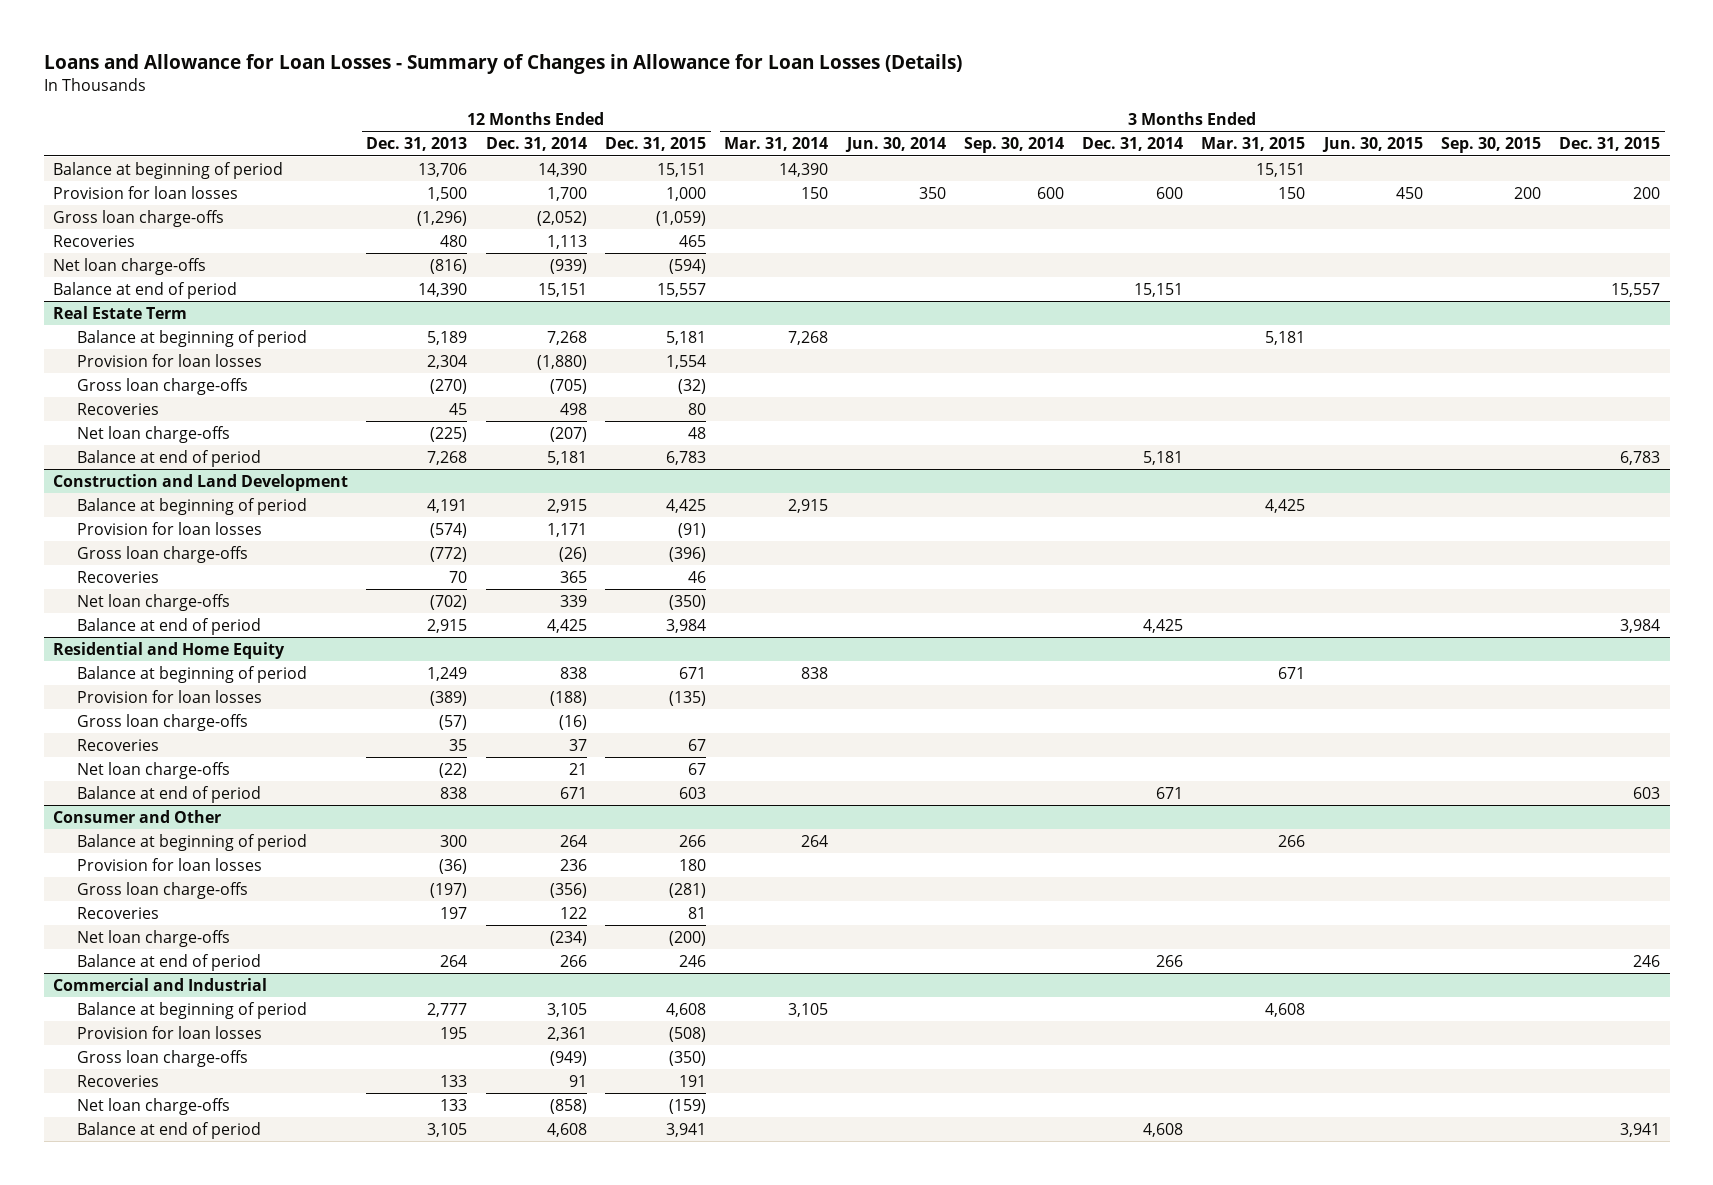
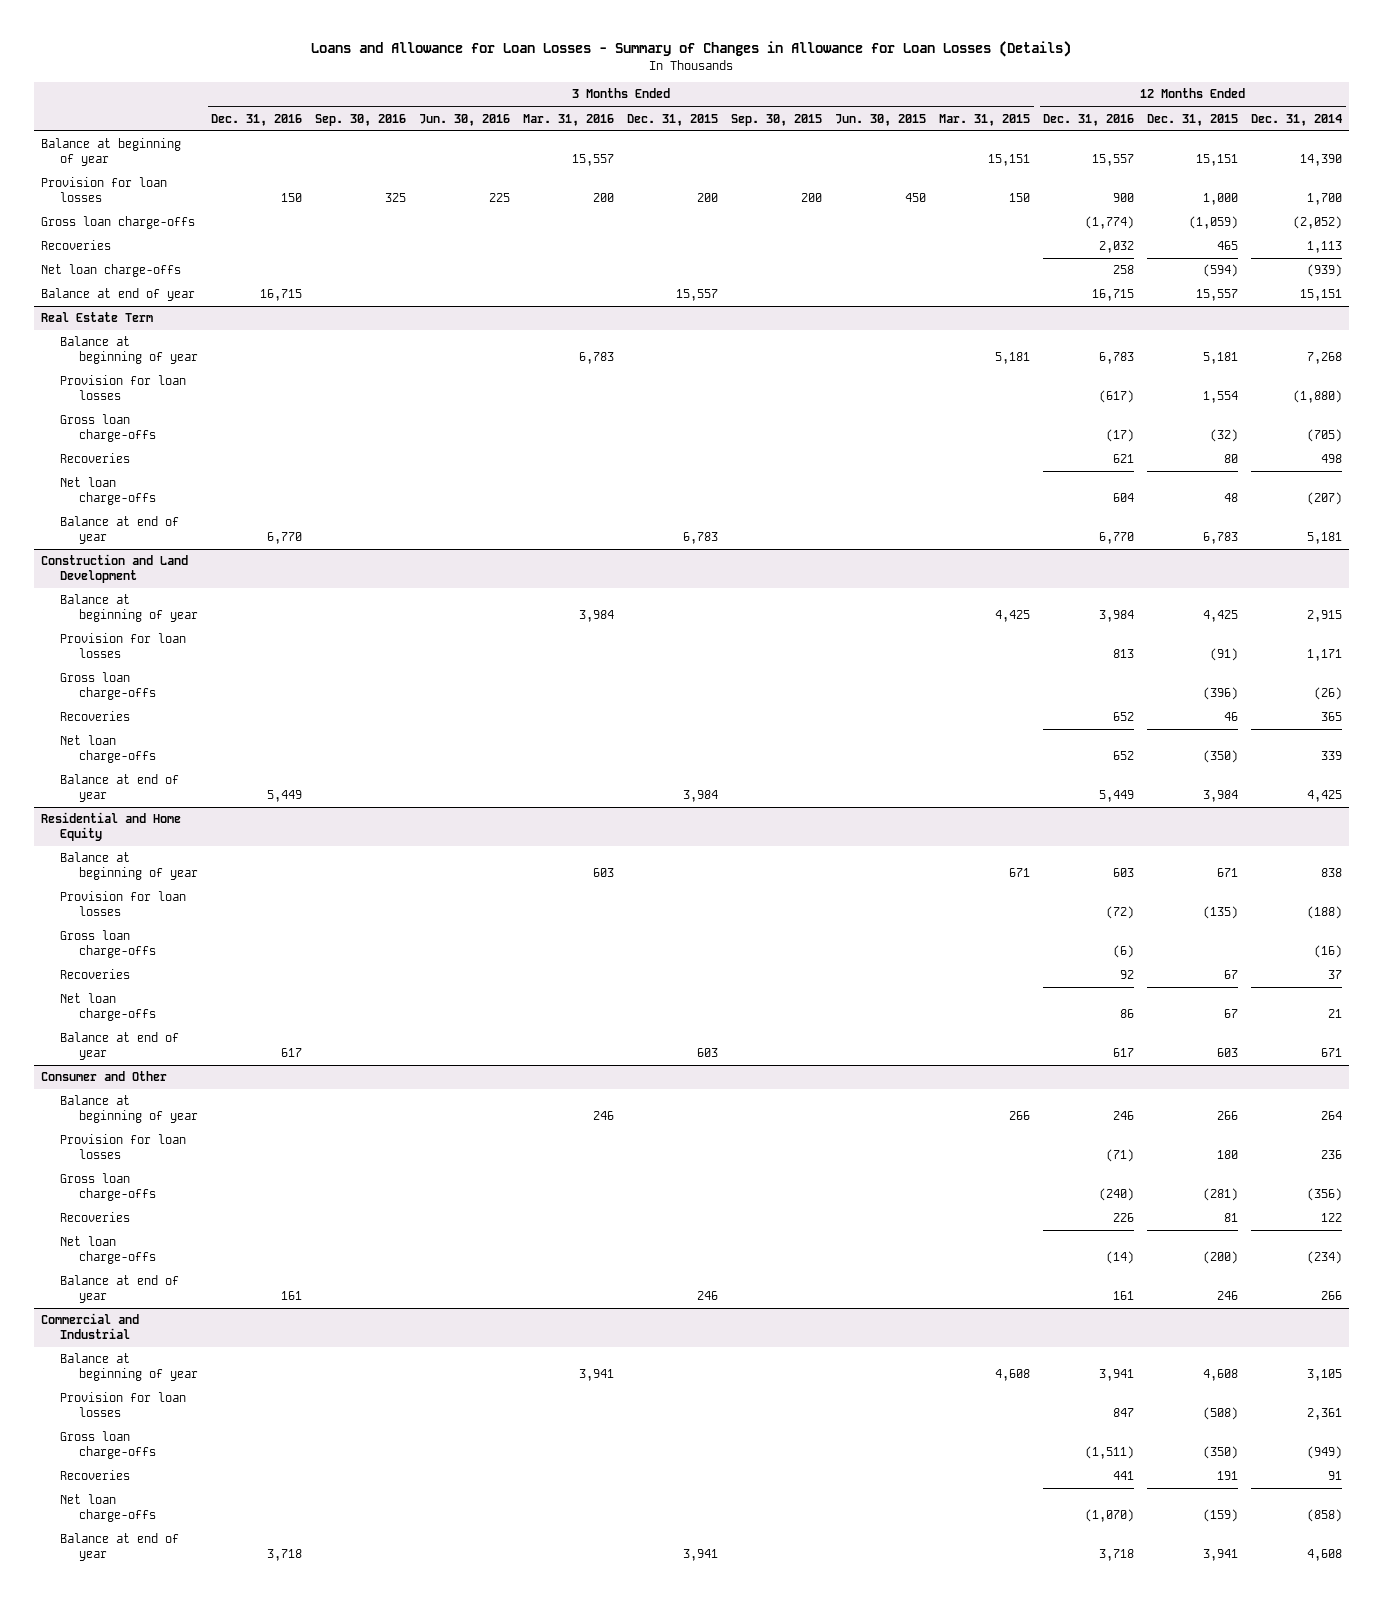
- | 12 Months Ended Dec. 31, 2013 | 12 Months Ended Dec. 31, 2014 | 12 Months Ended Dec. 31, 2015 | 3 Months Ended Mar. 31, 2014 | 3 Months Ended Jun. 30, 2014 | 3 Months Ended Sep. 30, 2014 | 3 Months Ended Dec. 31, 2014 | 3 Months Ended Mar. 31, 2015 | 3 Months Ended Jun. 30, 2015 | 3 Months Ended Sep. 30, 2015 | 3 Months Ended Dec. 31, 2015
+ | 3 Months Ended Dec. 31, 2016 | 3 Months Ended Sep. 30, 2016 | 3 Months Ended Jun. 30, 2016 | 3 Months Ended Mar. 31, 2016 | 3 Months Ended Dec. 31, 2015 | 3 Months Ended Sep. 30, 2015 | 3 Months Ended Jun. 30, 2015 | 3 Months Ended Mar. 31, 2015 | 12 Months Ended Dec. 31, 2016 | 12 Months Ended Dec. 31, 2015 | 12 Months Ended Dec. 31, 2014
- Balance at beginning of period | 13,706 | 14,390 | 15,151 | 14,390 | | | | 15,151 | | |
+ Balance at beginning of year | | | | 15,557 | | | | 15,151 | 15,557 | 15,151 | 14,390
- Balance at end of period | 14,390 | 15,151 | 15,557 | | | | 15,151 | | | | 15,557
+ Balance at end of year | 16,715 | | | | 15,557 | | | | 16,715 | 15,557 | 15,151
@ Real Estate Term
- Balance at beginning of period | 5,189 | 7,268 | 5,181 | 7,268 | | | | 5,181 | | |
+ Balance at beginning of year | | | | 6,783 | | | | 5,181 | 6,783 | 5,181 | 7,268
- Balance at end of period | 7,268 | 5,181 | 6,783 | | | | 5,181 | | | | 6,783
+ Balance at end of year | 6,770 | | | | 6,783 | | | | 6,770 | 6,783 | 5,181
@ Construction and Land Development
- Balance at beginning of period | 4,191 | 2,915 | 4,425 | 2,915 | | | | 4,425 | | |
+ Balance at beginning of year | | | | 3,984 | | | | 4,425 | 3,984 | 4,425 | 2,915
- Balance at end of period | 2,915 | 4,425 | 3,984 | | | | 4,425 | | | | 3,984
+ Balance at end of year | 5,449 | | | | 3,984 | | | | 5,449 | 3,984 | 4,425
@ Residential and Home Equity
- Balance at beginning of period | 1,249 | 838 | 671 | 838 | | | | 671 | | |
+ Balance at beginning of year | | | | 603 | | | | 671 | 603 | 671 | 838
- Balance at end of period | 838 | 671 | 603 | | | | 671 | | | | 603
+ Balance at end of year | 617 | | | | 603 | | | | 617 | 603 | 671
@ Consumer and Other
- Balance at beginning of period | 300 | 264 | 266 | 264 | | | | 266 | | |
+ Balance at beginning of year | | | | 246 | | | | 266 | 246 | 266 | 264
- Balance at end of period | 264 | 266 | 246 | | | | 266 | | | | 246
+ Balance at end of year | 161 | | | | 246 | | | | 161 | 246 | 266
@ Commercial and Industrial
- Balance at beginning of period | 2,777 | 3,105 | 4,608 | 3,105 | | | | 4,608 | | |
+ Balance at beginning of year | | | | 3,941 | | | | 4,608 | 3,941 | 4,608 | 3,105
- Balance at end of period | 3,105 | 4,608 | 3,941 | | | | 4,608 | | | | 3,941
+ Balance at end of year | 3,718 | | | | 3,941 | | | | 3,718 | 3,941 | 4,608

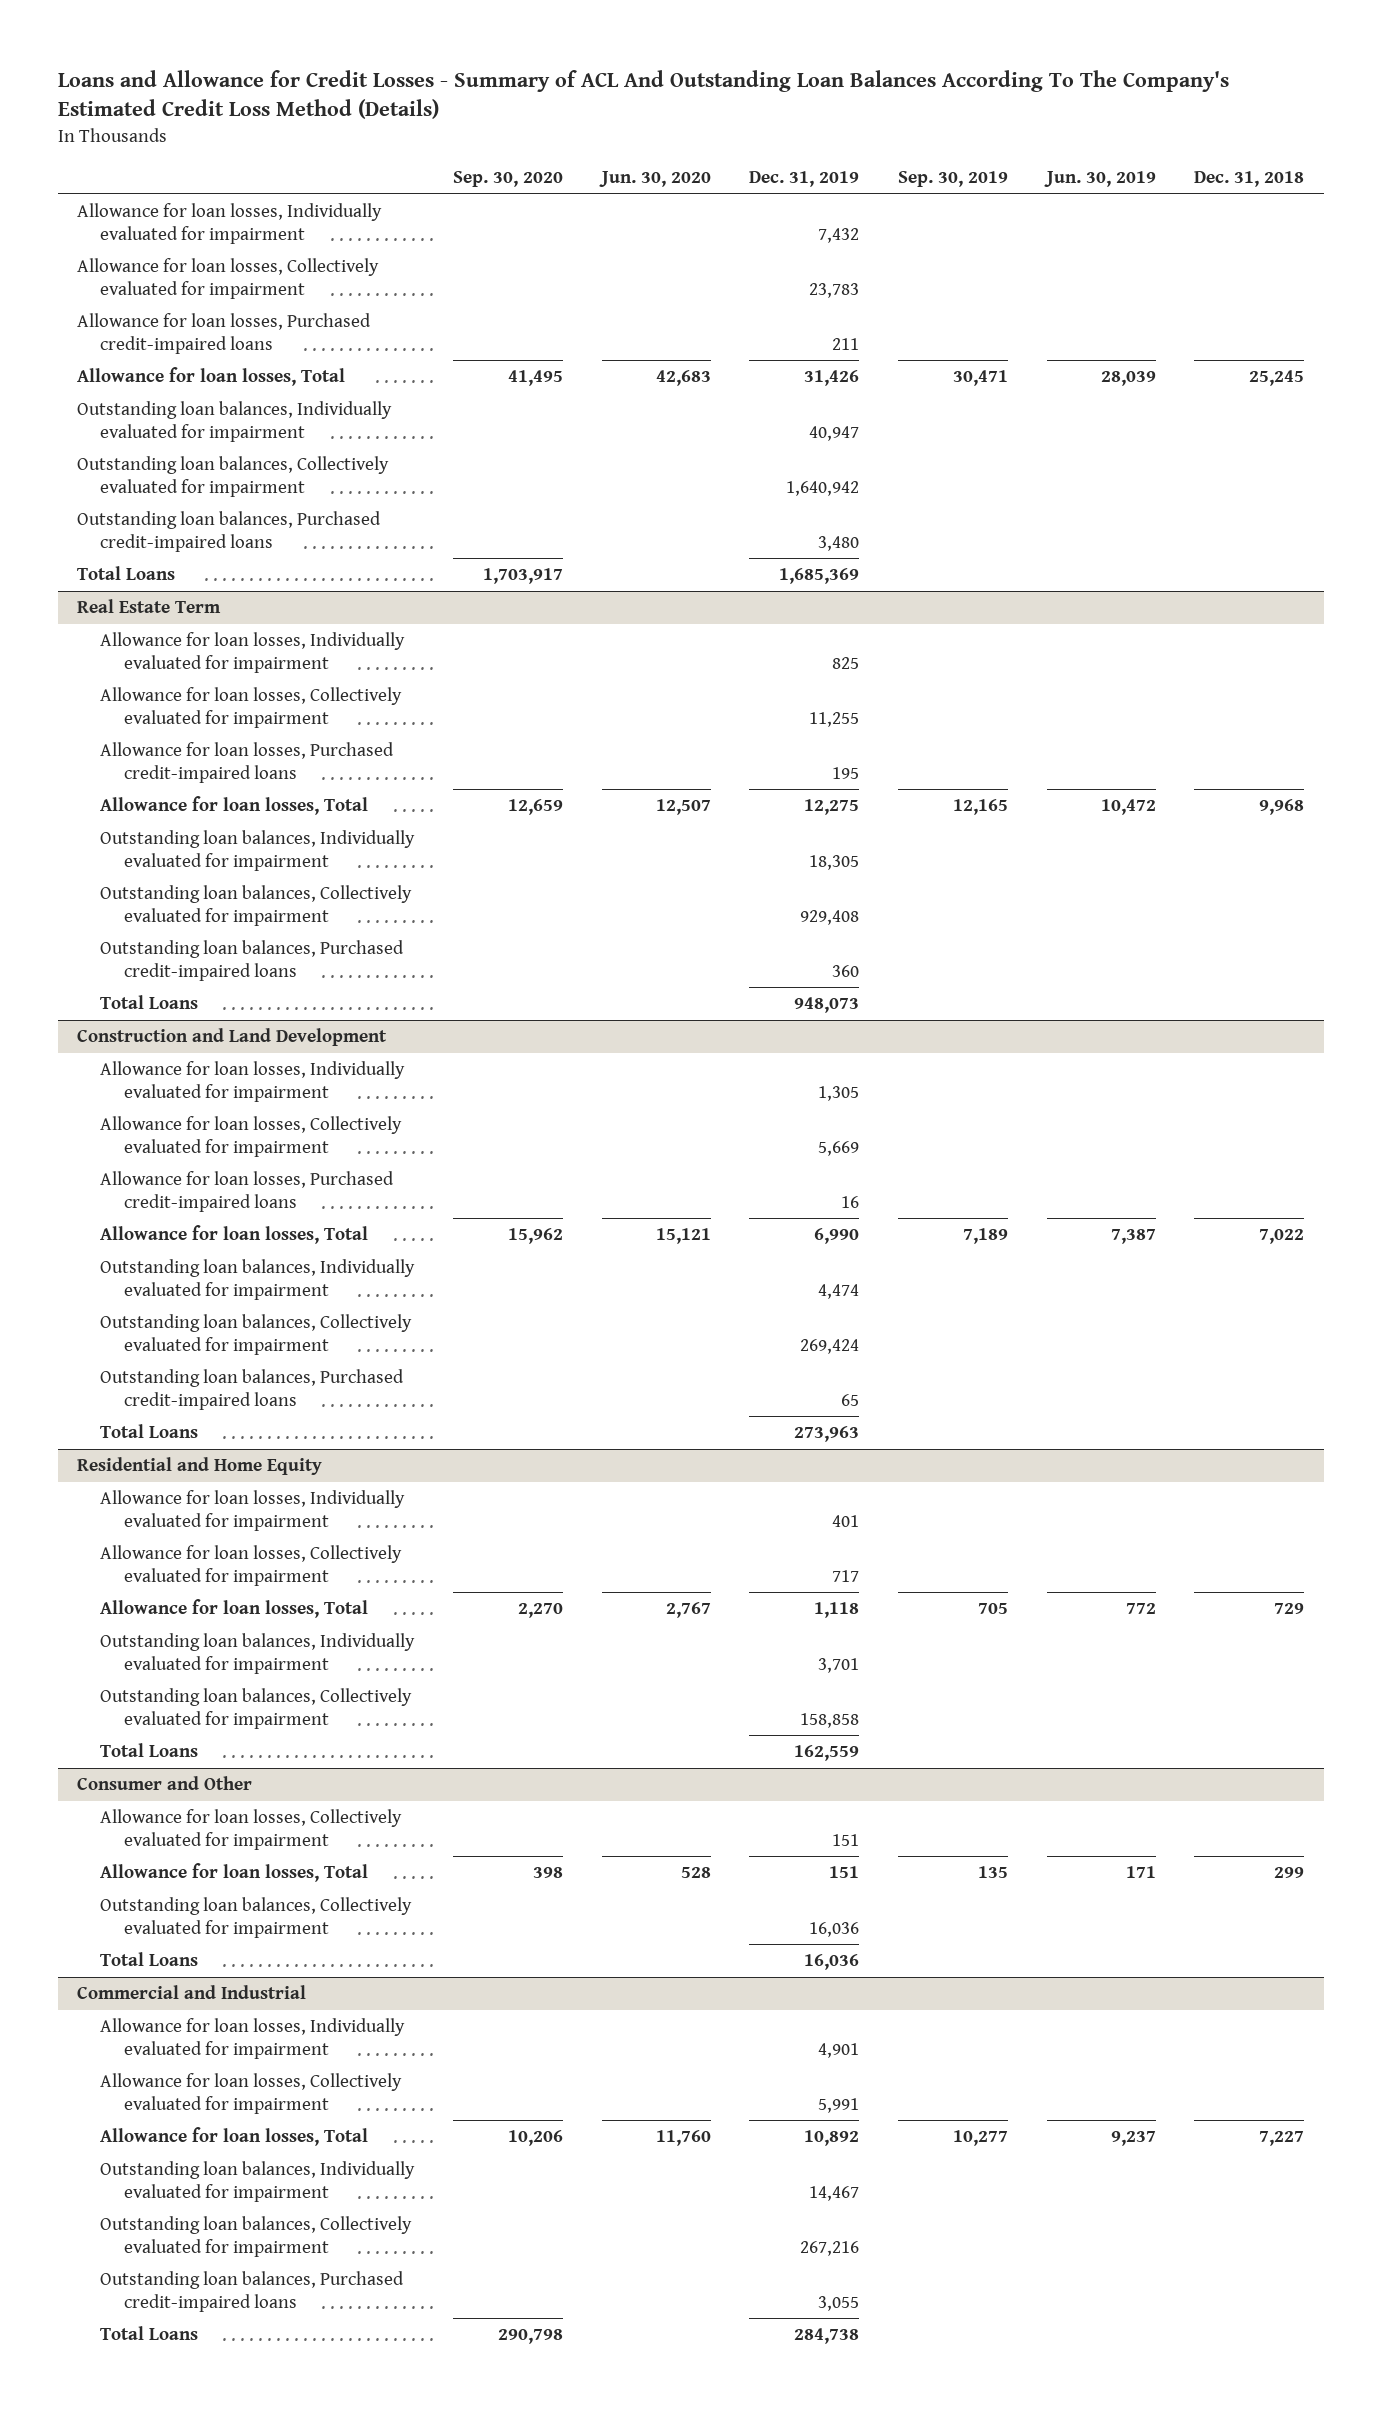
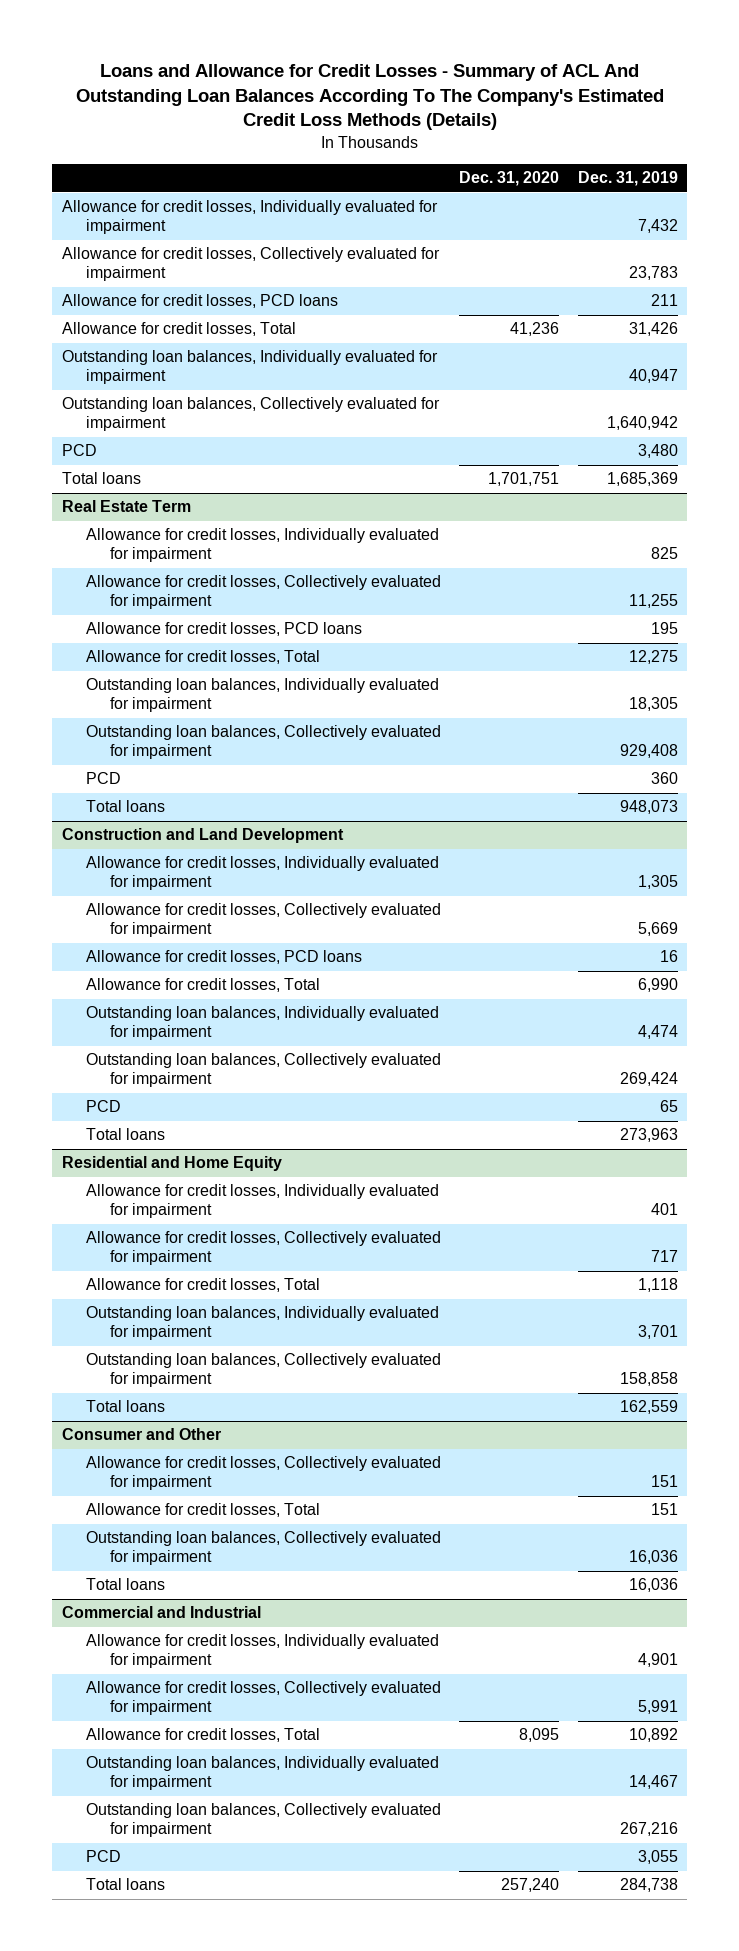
- Loans and Allowance for Credit Losses - Summary of ACL And Outstanding Loan Balances According To The Company's Estimated Credit Loss Method (Details)
+ Loans and Allowance for Credit Losses - Summary of ACL And Outstanding Loan Balances According To The Company's Estimated Credit Loss Methods (Details)
- | Sep. 30, 2020 | Jun. 30, 2020 | Dec. 31, 2019 | Sep. 30, 2019 | Jun. 30, 2019 | Dec. 31, 2018
+ | Dec. 31, 2020 | Dec. 31, 2019
- Allowance for loan losses, Individually evaluated for impairment | | | 7,432 | | |
- Allowance for loan losses, Collectively evaluated for impairment | | | 23,783 | | |
- Allowance for loan losses, Purchased credit-impaired loans | | | 211 | | |
- Allowance for loan losses, Total | 41,495 | 42,683 | 31,426 | 30,471 | 28,039 | 25,245
+ Allowance for credit losses, Individually evaluated for impairment | | 7,432
+ Allowance for credit losses, Collectively evaluated for impairment | | 23,783
+ Allowance for credit losses, PCD loans | | 211
+ Allowance for credit losses, Total | 41,236 | 31,426
- Outstanding loan balances, Purchased credit-impaired loans | | | 3,480 | | |
- Total Loans | 1,703,917 | | 1,685,369 | | |
+ PCD | | 3,480
+ Total loans | 1,701,751 | 1,685,369
@ Real Estate Term
- Allowance for loan losses, Individually evaluated for impairment | | | 825 | | |
- Allowance for loan losses, Collectively evaluated for impairment | | | 11,255 | | |
- Allowance for loan losses, Purchased credit-impaired loans | | | 195 | | |
- Allowance for loan losses, Total | 12,659 | 12,507 | 12,275 | 12,165 | 10,472 | 9,968
+ Allowance for credit losses, Individually evaluated for impairment | | 825
+ Allowance for credit losses, Collectively evaluated for impairment | | 11,255
+ Allowance for credit losses, PCD loans | | 195
+ Allowance for credit losses, Total | | 12,275
- Outstanding loan balances, Purchased credit-impaired loans | | | 360 | | |
- Total Loans | | | 948,073 | | |
+ PCD | | 360
+ Total loans | | 948,073
@ Construction and Land Development
- Allowance for loan losses, Individually evaluated for impairment | | | 1,305 | | |
- Allowance for loan losses, Collectively evaluated for impairment | | | 5,669 | | |
- Allowance for loan losses, Purchased credit-impaired loans | | | 16 | | |
- Allowance for loan losses, Total | 15,962 | 15,121 | 6,990 | 7,189 | 7,387 | 7,022
+ Allowance for credit losses, Individually evaluated for impairment | | 1,305
+ Allowance for credit losses, Collectively evaluated for impairment | | 5,669
+ Allowance for credit losses, PCD loans | | 16
+ Allowance for credit losses, Total | | 6,990
- Outstanding loan balances, Purchased credit-impaired loans | | | 65 | | |
- Total Loans | | | 273,963 | | |
+ PCD | | 65
+ Total loans | | 273,963
@ Residential and Home Equity
- Allowance for loan losses, Individually evaluated for impairment | | | 401 | | |
- Allowance for loan losses, Collectively evaluated for impairment | | | 717 | | |
- Allowance for loan losses, Total | 2,270 | 2,767 | 1,118 | 705 | 772 | 729
+ Allowance for credit losses, Individually evaluated for impairment | | 401
+ Allowance for credit losses, Collectively evaluated for impairment | | 717
+ Allowance for credit losses, Total | | 1,118
- Total Loans | | | 162,559 | | |
+ Total loans | | 162,559
@ Consumer and Other
- Allowance for loan losses, Collectively evaluated for impairment | | | 151 | | |
- Allowance for loan losses, Total | 398 | 528 | 151 | 135 | 171 | 299
+ Allowance for credit losses, Collectively evaluated for impairment | | 151
+ Allowance for credit losses, Total | | 151
- Total Loans | | | 16,036 | | |
+ Total loans | | 16,036
@ Commercial and Industrial
- Allowance for loan losses, Individually evaluated for impairment | | | 4,901 | | |
- Allowance for loan losses, Collectively evaluated for impairment | | | 5,991 | | |
- Allowance for loan losses, Total | 10,206 | 11,760 | 10,892 | 10,277 | 9,237 | 7,227
+ Allowance for credit losses, Individually evaluated for impairment | | 4,901
+ Allowance for credit losses, Collectively evaluated for impairment | | 5,991
+ Allowance for credit losses, Total | 8,095 | 10,892
- Outstanding loan balances, Purchased credit-impaired loans | | | 3,055 | | |
- Total Loans | 290,798 | | 284,738 | | |
+ PCD | | 3,055
+ Total loans | 257,240 | 284,738

